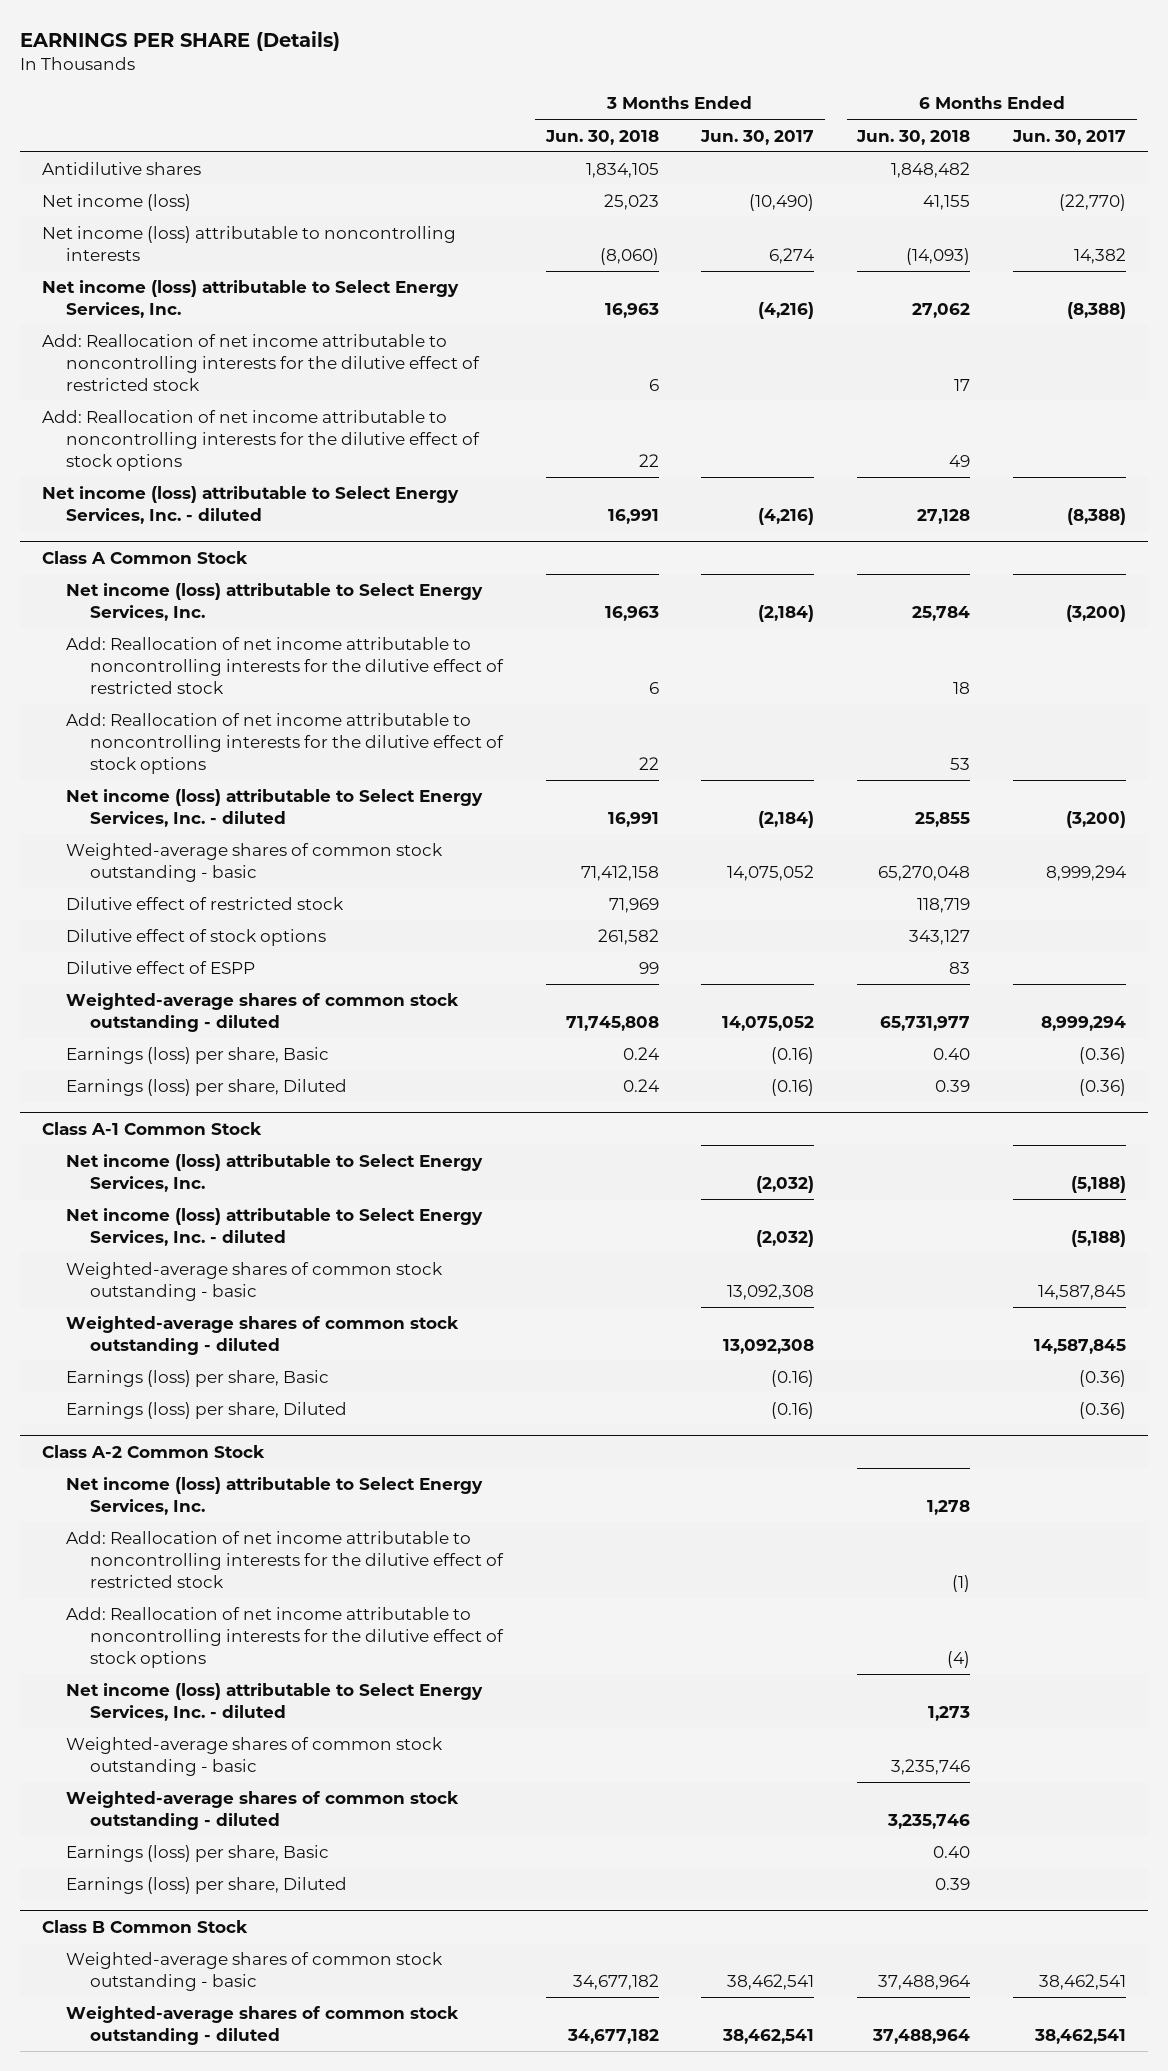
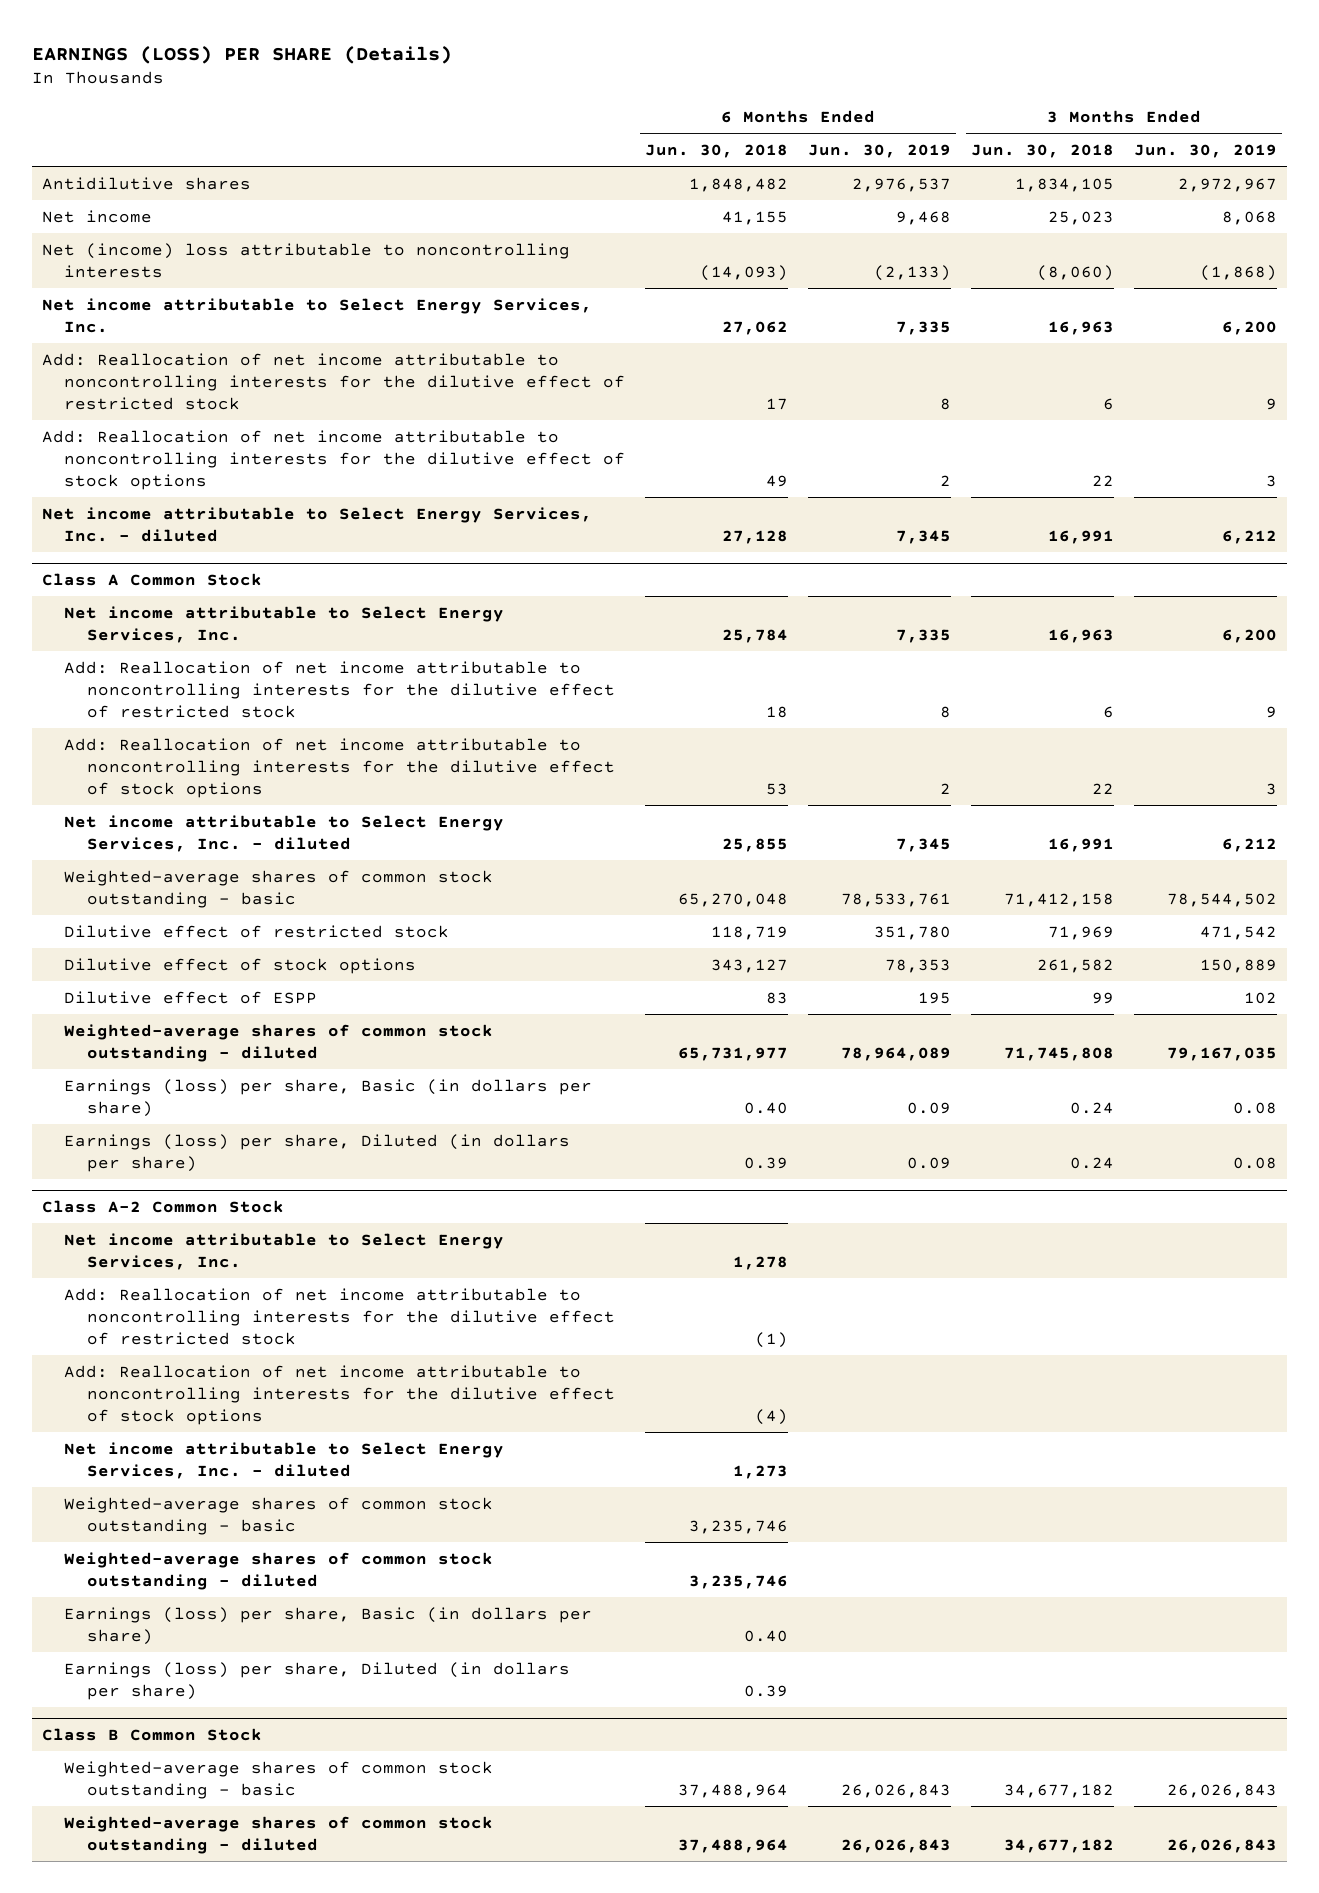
- EARNINGS PER SHARE (Details)
+ EARNINGS (LOSS) PER SHARE (Details)
- | 3 Months Ended Jun. 30, 2018 | 3 Months Ended Jun. 30, 2017 | 6 Months Ended Jun. 30, 2018 | 6 Months Ended Jun. 30, 2017
+ | 6 Months Ended Jun. 30, 2018 | 6 Months Ended Jun. 30, 2019 | 3 Months Ended Jun. 30, 2018 | 3 Months Ended Jun. 30, 2019
- Net income (loss) | 25,023 | (10,490) | 41,155 | (22,770)
- Net income (loss) attributable to noncontrolling interests | (8,060) | 6,274 | (14,093) | 14,382
- Net income (loss) attributable to Select Energy Services, Inc. | 16,963 | (4,216) | 27,062 | (8,388)
+ Net income | 41,155 | 9,468 | 25,023 | 8,068
+ Net (income) loss attributable to noncontrolling interests | (14,093) | (2,133) | (8,060) | (1,868)
+ Net income attributable to Select Energy Services, Inc. | 27,062 | 7,335 | 16,963 | 6,200
- Net income (loss) attributable to Select Energy Services, Inc. - diluted | 16,991 | (4,216) | 27,128 | (8,388)
+ Net income attributable to Select Energy Services, Inc. - diluted | 27,128 | 7,345 | 16,991 | 6,212
@ Class A Common Stock
- Net income (loss) attributable to Select Energy Services, Inc. | 16,963 | (2,184) | 25,784 | (3,200)
+ Net income attributable to Select Energy Services, Inc. | 25,784 | 7,335 | 16,963 | 6,200
- Net income (loss) attributable to Select Energy Services, Inc. - diluted | 16,991 | (2,184) | 25,855 | (3,200)
+ Net income attributable to Select Energy Services, Inc. - diluted | 25,855 | 7,345 | 16,991 | 6,212
- Earnings (loss) per share, Basic | 0.24 | (0.16) | 0.40 | (0.36)
- Earnings (loss) per share, Diluted | 0.24 | (0.16) | 0.39 | (0.36)
- Class A-1 Common Stock
- Net income (loss) attributable to Select Energy Services, Inc. | | (2,032) | | (5,188)
- Net income (loss) attributable to Select Energy Services, Inc. - diluted | | (2,032) | | (5,188)
- Weighted-average shares of common stock outstanding - basic | | 13,092,308 | | 14,587,845
- Weighted-average shares of common stock outstanding - diluted | | 13,092,308 | | 14,587,845
- Earnings (loss) per share, Basic | | (0.16) | | (0.36)
- Earnings (loss) per share, Diluted | | (0.16) | | (0.36)
@ Class A Common Stock
+ Earnings (loss) per share, Basic (in dollars per share) | 0.40 | 0.09 | 0.24 | 0.08
+ Earnings (loss) per share, Diluted (in dollars per share) | 0.39 | 0.09 | 0.24 | 0.08
@ Class A-2 Common Stock
- Net income (loss) attributable to Select Energy Services, Inc. | | | 1,278 |
+ Net income attributable to Select Energy Services, Inc. | 1,278 | | |
- Net income (loss) attributable to Select Energy Services, Inc. - diluted | | | 1,273 |
+ Net income attributable to Select Energy Services, Inc. - diluted | 1,273 | | |
- Earnings (loss) per share, Basic | | | 0.40 |
- Earnings (loss) per share, Diluted | | | 0.39 |
+ Earnings (loss) per share, Basic (in dollars per share) | 0.40 | | |
+ Earnings (loss) per share, Diluted (in dollars per share) | 0.39 | | |

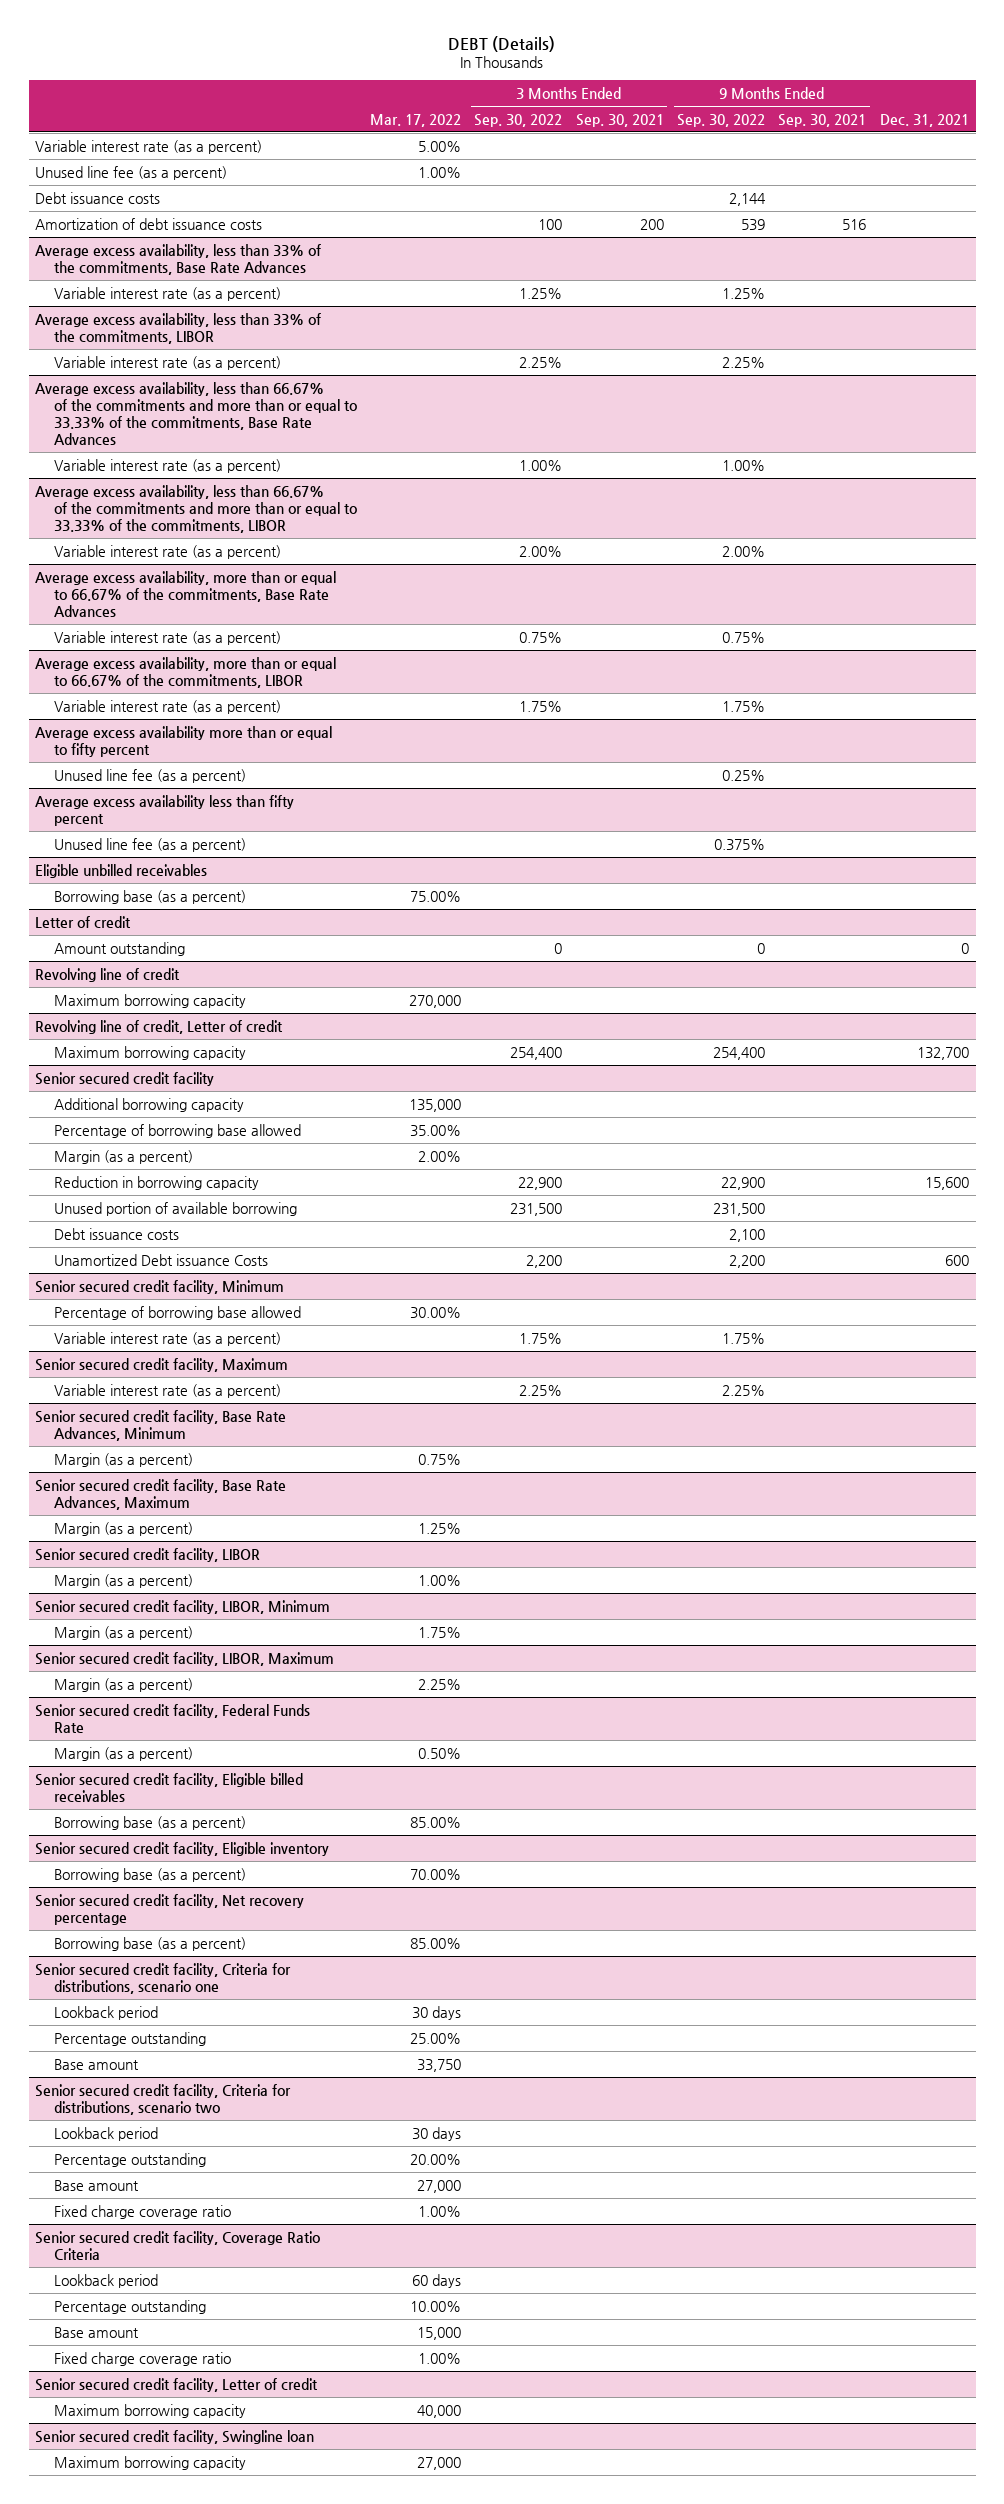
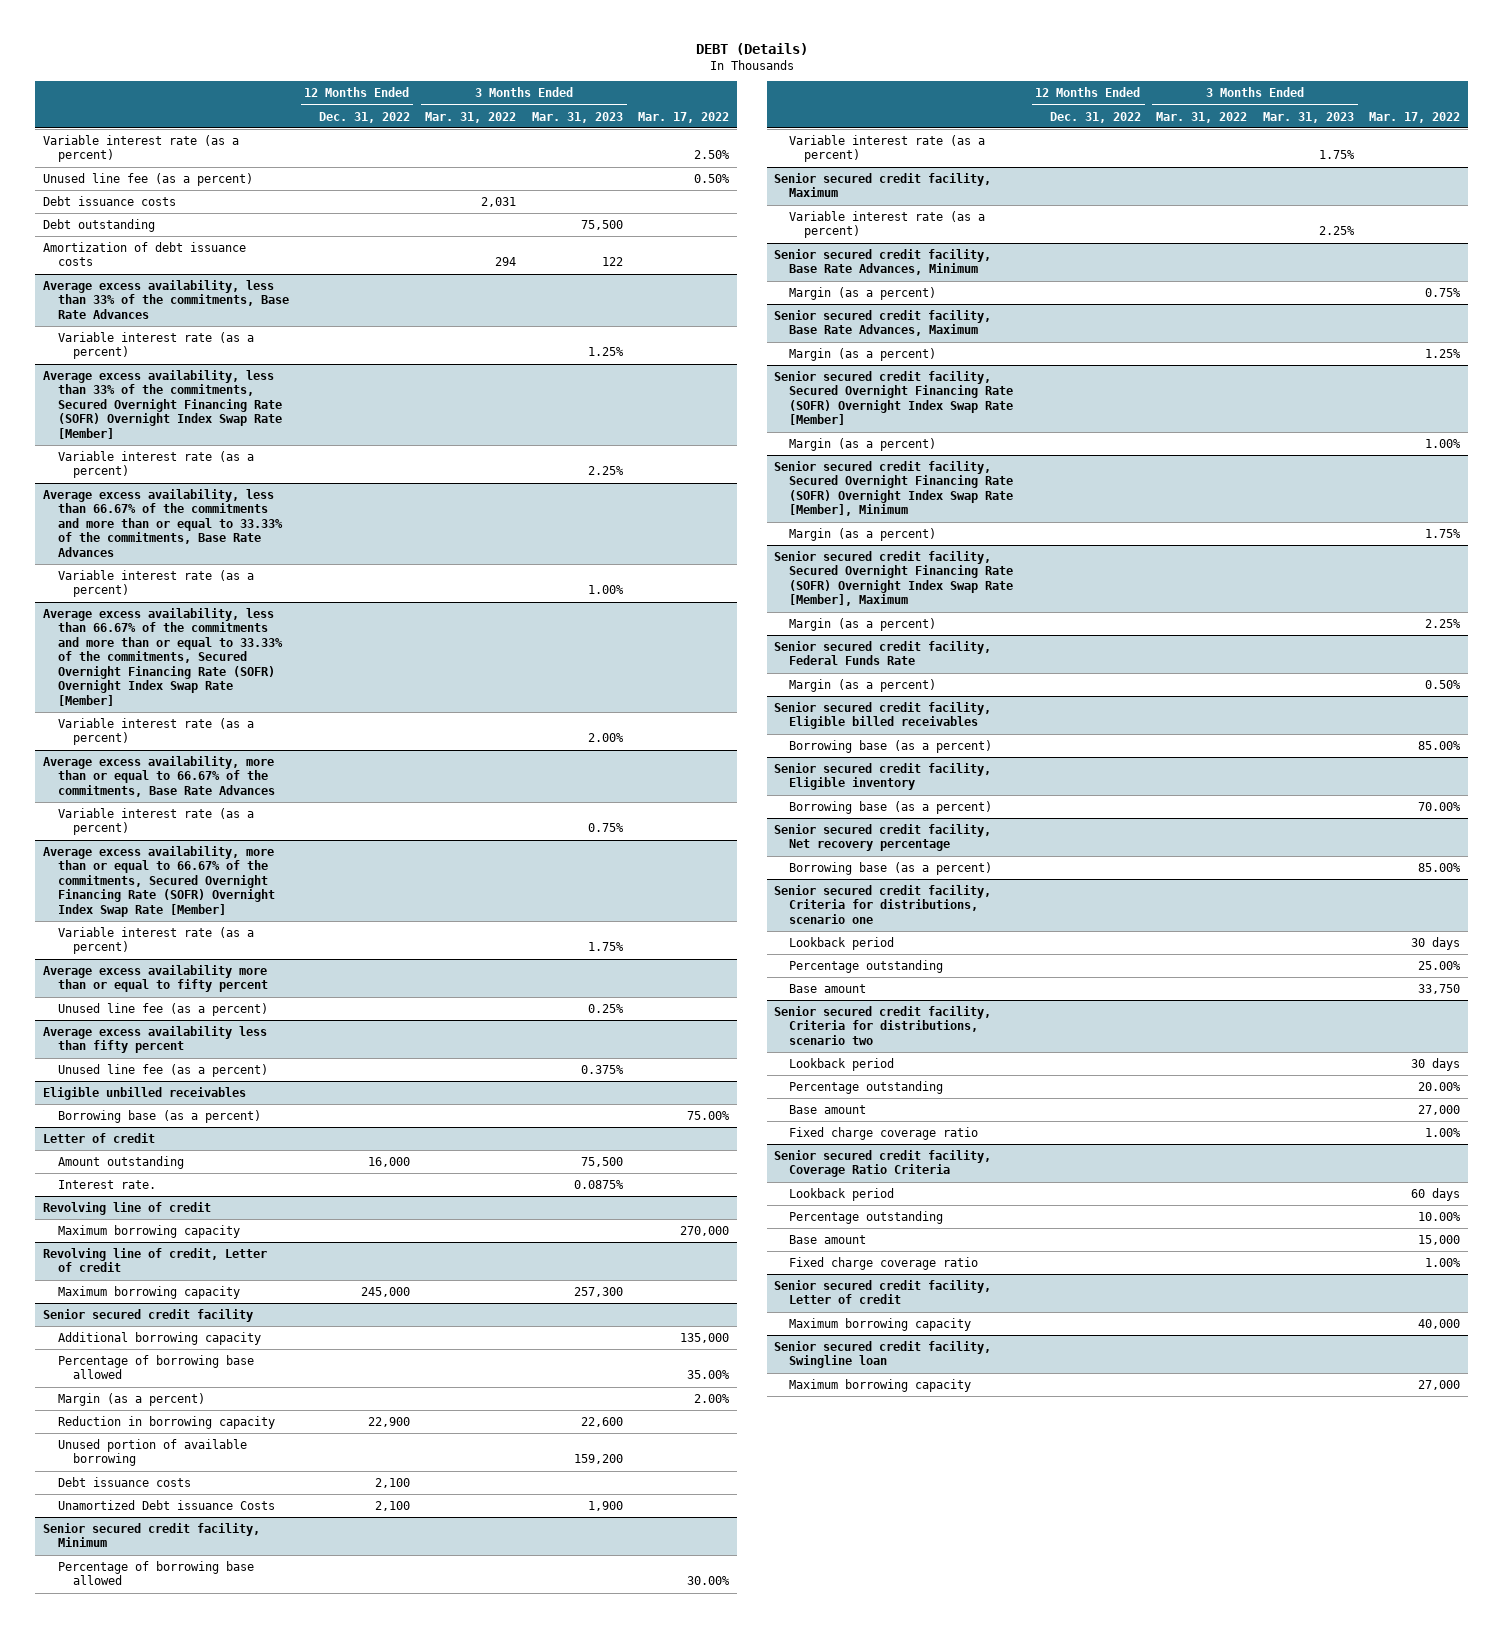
- | Mar. 17, 2022 | 3 Months Ended Sep. 30, 2022 | 3 Months Ended Sep. 30, 2021 | 9 Months Ended Sep. 30, 2022 | 9 Months Ended Sep. 30, 2021 | Dec. 31, 2021
+ | 12 Months Ended Dec. 31, 2022 | 3 Months Ended Mar. 31, 2022 | 3 Months Ended Mar. 31, 2023 | Mar. 17, 2022
- Variable interest rate (as a percent) | 5.00% | | | | |
- Unused line fee (as a percent) | 1.00% | | | | |
+ Variable interest rate (as a percent) | | | | 2.50%
+ Unused line fee (as a percent) | | | | 0.50%
+ Debt outstanding | | | 75,500 |
- Average excess availability, less than 33% of the commitments, LIBOR
+ Average excess availability, less than 33% of the commitments, Secured Overnight Financing Rate (SOFR) Overnight Index Swap Rate [Member]
- Average excess availability, less than 66.67% of the commitments and more than or equal to 33.33% of the commitments, LIBOR
+ Average excess availability, less than 66.67% of the commitments and more than or equal to 33.33% of the commitments, Secured Overnight Financing Rate (SOFR) Overnight Index Swap Rate [Member]
- Average excess availability, more than or equal to 66.67% of the commitments, LIBOR
+ Average excess availability, more than or equal to 66.67% of the commitments, Secured Overnight Financing Rate (SOFR) Overnight Index Swap Rate [Member]
@ Letter of credit
+ Interest rate. | | | 0.0875% |
- Senior secured credit facility, LIBOR
+ Senior secured credit facility, Secured Overnight Financing Rate (SOFR) Overnight Index Swap Rate [Member]
- Senior secured credit facility, LIBOR, Minimum
+ Senior secured credit facility, Secured Overnight Financing Rate (SOFR) Overnight Index Swap Rate [Member], Minimum
- Senior secured credit facility, LIBOR, Maximum
+ Senior secured credit facility, Secured Overnight Financing Rate (SOFR) Overnight Index Swap Rate [Member], Maximum

